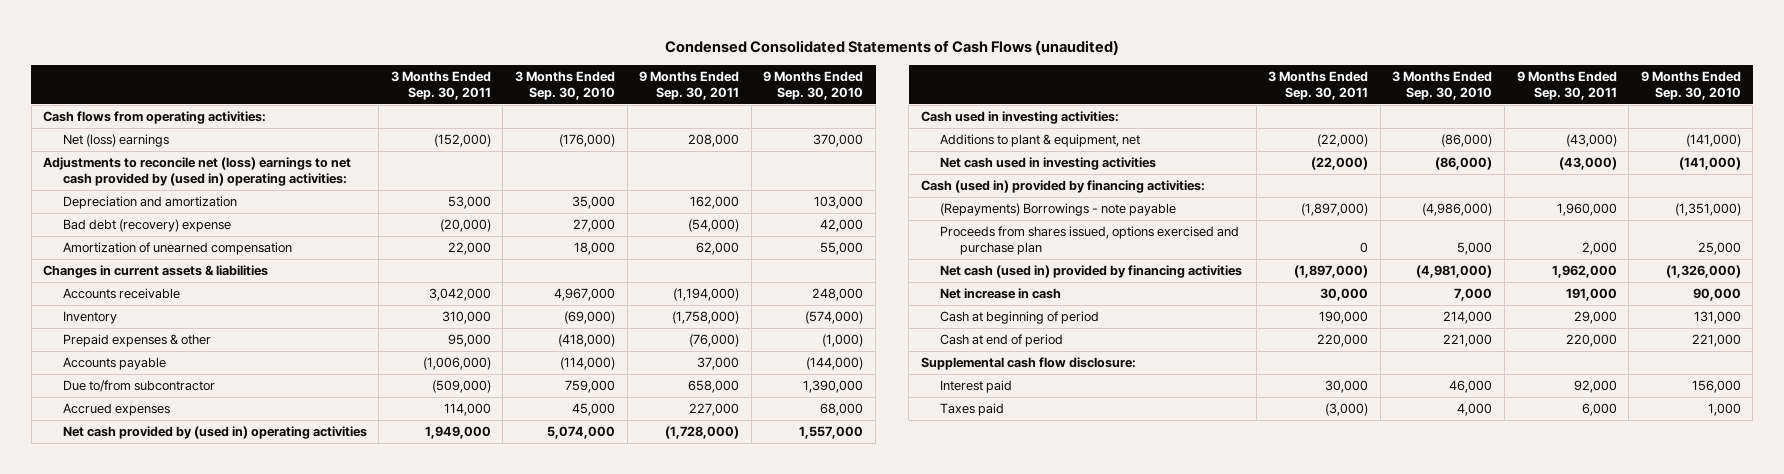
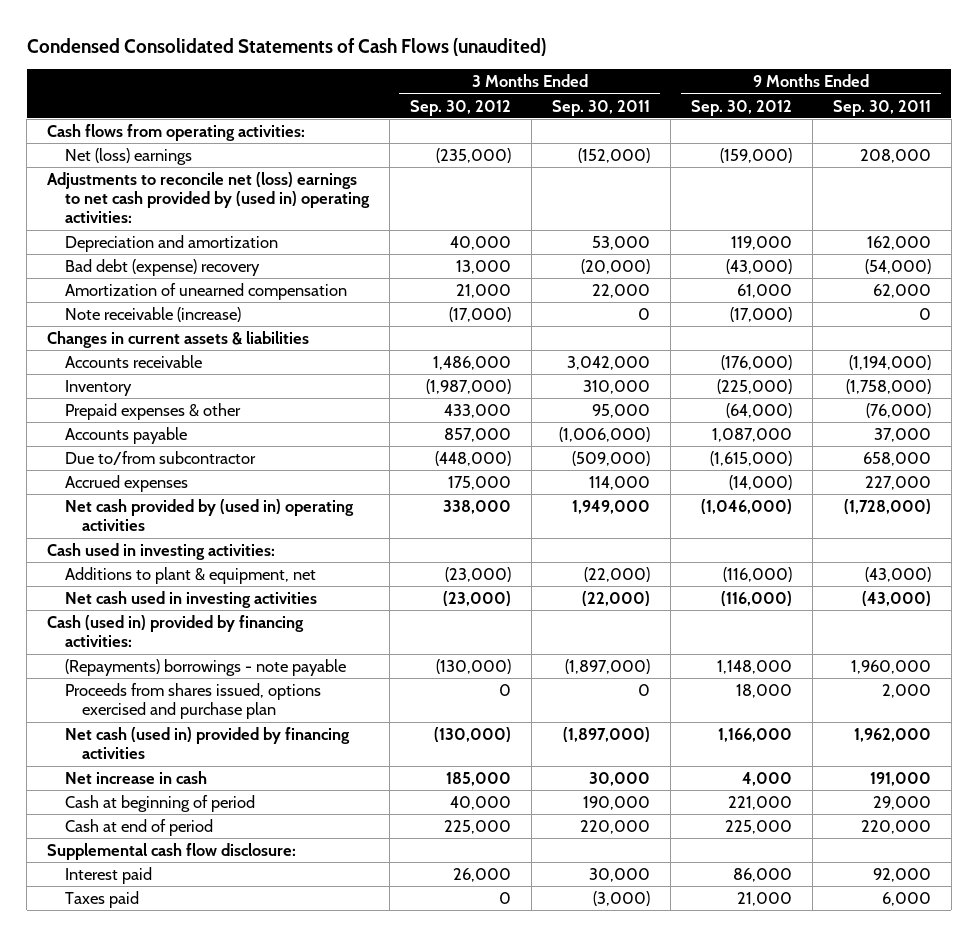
- | 3 Months Ended Sep. 30, 2011 | 3 Months Ended Sep. 30, 2010 | 9 Months Ended Sep. 30, 2011 | 9 Months Ended Sep. 30, 2010
+ | 3 Months Ended Sep. 30, 2012 | 3 Months Ended Sep. 30, 2011 | 9 Months Ended Sep. 30, 2012 | 9 Months Ended Sep. 30, 2011
- Bad debt (recovery) expense | (20,000) | 27,000 | (54,000) | 42,000
+ Bad debt (expense) recovery | 13,000 | (20,000) | (43,000) | (54,000)
+ Note receivable (increase) | (17,000) | 0 | (17,000) | 0
- (Repayments) Borrowings - note payable | (1,897,000) | (4,986,000) | 1,960,000 | (1,351,000)
+ (Repayments) borrowings - note payable | (130,000) | (1,897,000) | 1,148,000 | 1,960,000

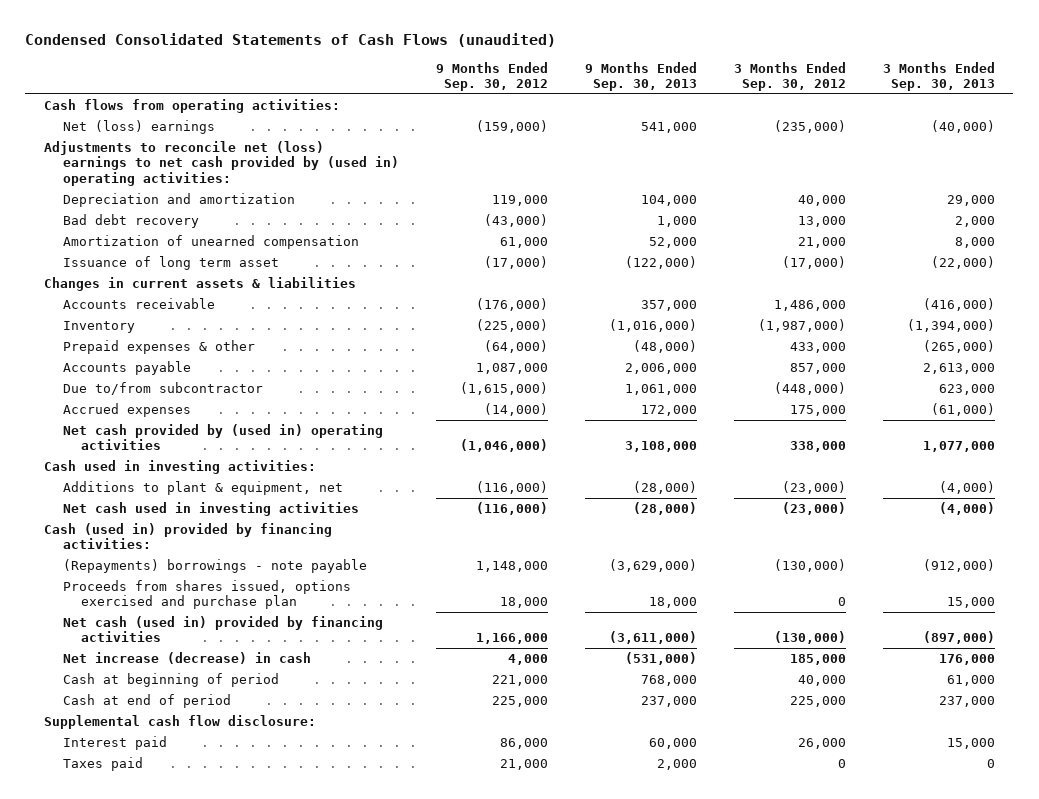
- | 3 Months Ended Sep. 30, 2012 | 3 Months Ended Sep. 30, 2011 | 9 Months Ended Sep. 30, 2012 | 9 Months Ended Sep. 30, 2011
+ | 9 Months Ended Sep. 30, 2012 | 9 Months Ended Sep. 30, 2013 | 3 Months Ended Sep. 30, 2012 | 3 Months Ended Sep. 30, 2013
- Bad debt (expense) recovery | 13,000 | (20,000) | (43,000) | (54,000)
+ Bad debt recovery | (43,000) | 1,000 | 13,000 | 2,000
- Note receivable (increase) | (17,000) | 0 | (17,000) | 0
+ Issuance of long term asset | (17,000) | (122,000) | (17,000) | (22,000)
- Net increase in cash | 185,000 | 30,000 | 4,000 | 191,000
+ Net increase (decrease) in cash | 4,000 | (531,000) | 185,000 | 176,000

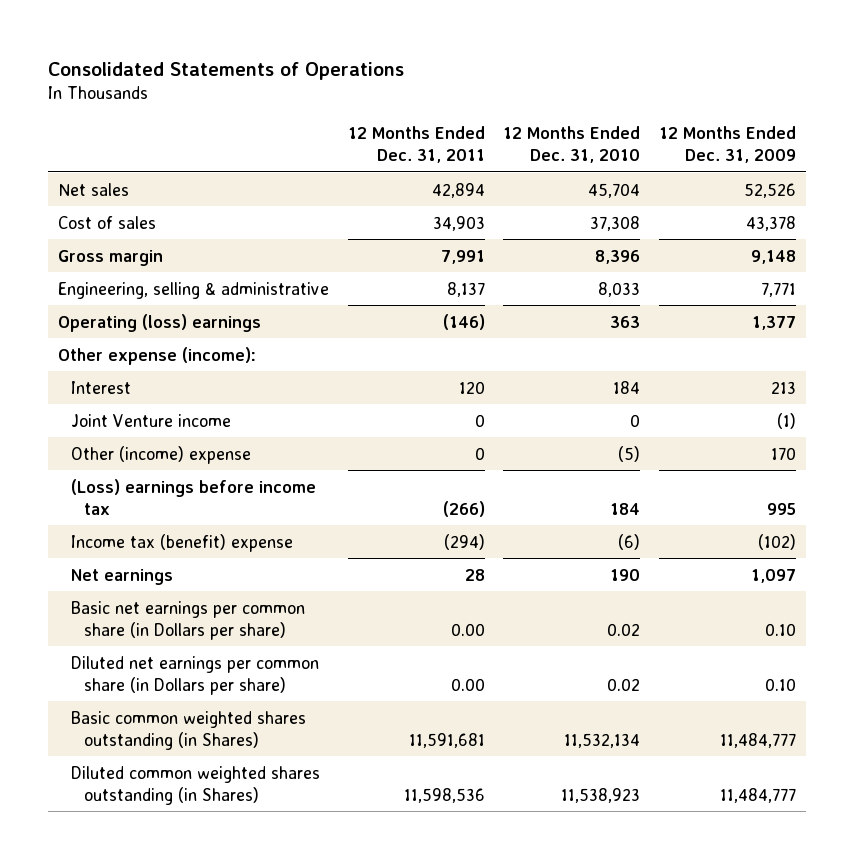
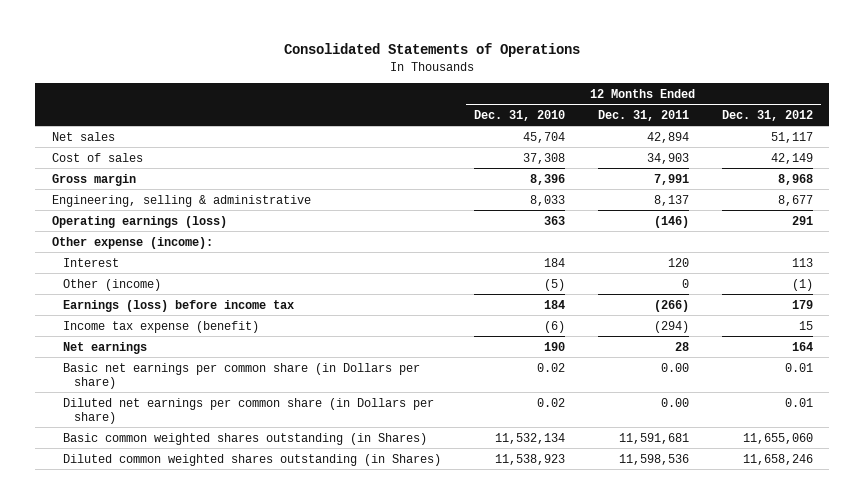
- | 12 Months Ended Dec. 31, 2011 | 12 Months Ended Dec. 31, 2010 | 12 Months Ended Dec. 31, 2009
+ | 12 Months Ended Dec. 31, 2010 | 12 Months Ended Dec. 31, 2011 | 12 Months Ended Dec. 31, 2012
- Operating (loss) earnings | (146) | 363 | 1,377
+ Operating earnings (loss) | 363 | (146) | 291
- Joint Venture income | 0 | 0 | (1)
- Other (income) expense | 0 | (5) | 170
- (Loss) earnings before income tax | (266) | 184 | 995
- Income tax (benefit) expense | (294) | (6) | (102)
+ Other (income) | (5) | 0 | (1)
+ Earnings (loss) before income tax | 184 | (266) | 179
+ Income tax expense (benefit) | (6) | (294) | 15

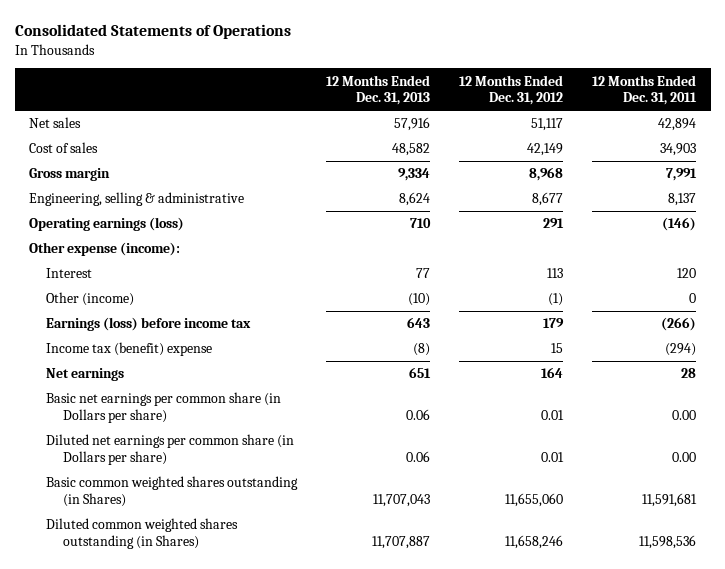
- | 12 Months Ended Dec. 31, 2010 | 12 Months Ended Dec. 31, 2011 | 12 Months Ended Dec. 31, 2012
+ | 12 Months Ended Dec. 31, 2013 | 12 Months Ended Dec. 31, 2012 | 12 Months Ended Dec. 31, 2011
- Income tax expense (benefit) | (6) | (294) | 15
+ Income tax (benefit) expense | (8) | 15 | (294)

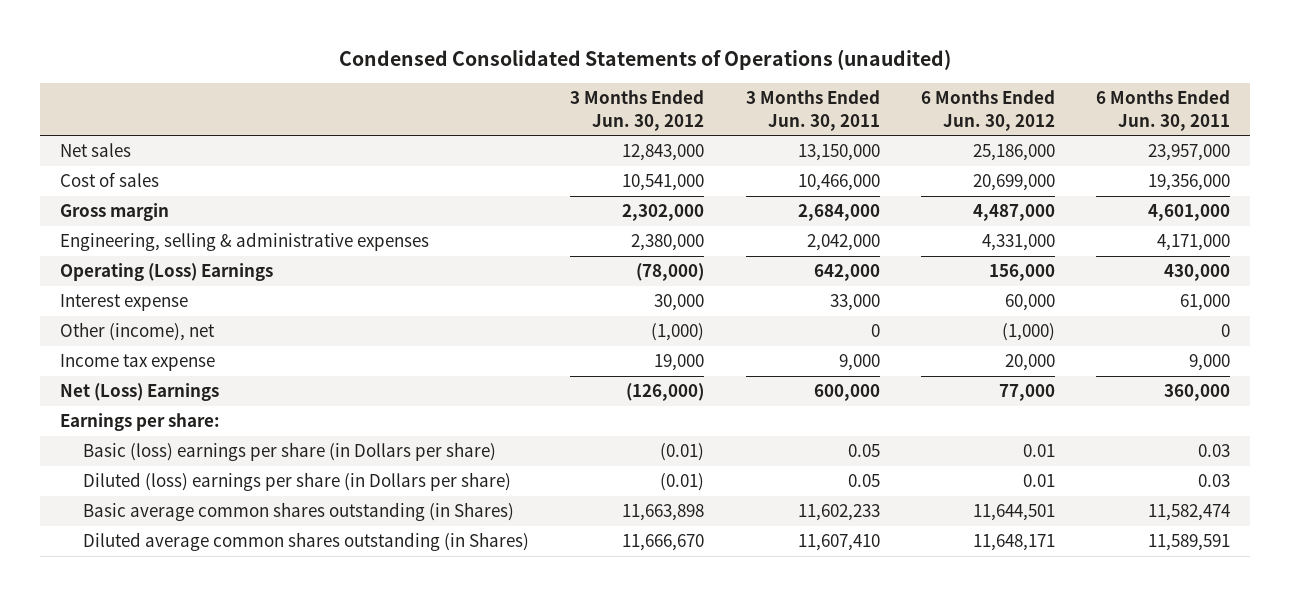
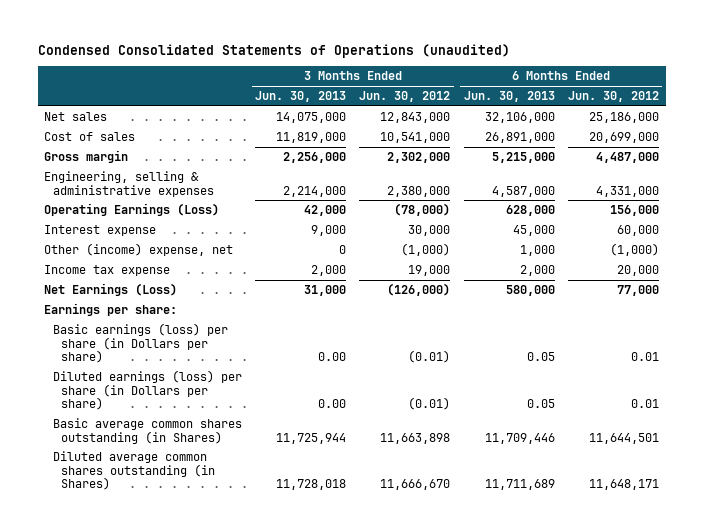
- | 3 Months Ended Jun. 30, 2012 | 3 Months Ended Jun. 30, 2011 | 6 Months Ended Jun. 30, 2012 | 6 Months Ended Jun. 30, 2011
+ | 3 Months Ended Jun. 30, 2013 | 3 Months Ended Jun. 30, 2012 | 6 Months Ended Jun. 30, 2013 | 6 Months Ended Jun. 30, 2012
- Operating (Loss) Earnings | (78,000) | 642,000 | 156,000 | 430,000
+ Operating Earnings (Loss) | 42,000 | (78,000) | 628,000 | 156,000
- Other (income), net | (1,000) | 0 | (1,000) | 0
+ Other (income) expense, net | 0 | (1,000) | 1,000 | (1,000)
- Net (Loss) Earnings | (126,000) | 600,000 | 77,000 | 360,000
+ Net Earnings (Loss) | 31,000 | (126,000) | 580,000 | 77,000
- Basic (loss) earnings per share (in Dollars per share) | (0.01) | 0.05 | 0.01 | 0.03
- Diluted (loss) earnings per share (in Dollars per share) | (0.01) | 0.05 | 0.01 | 0.03
+ Basic earnings (loss) per share (in Dollars per share) | 0.00 | (0.01) | 0.05 | 0.01
+ Diluted earnings (loss) per share (in Dollars per share) | 0.00 | (0.01) | 0.05 | 0.01

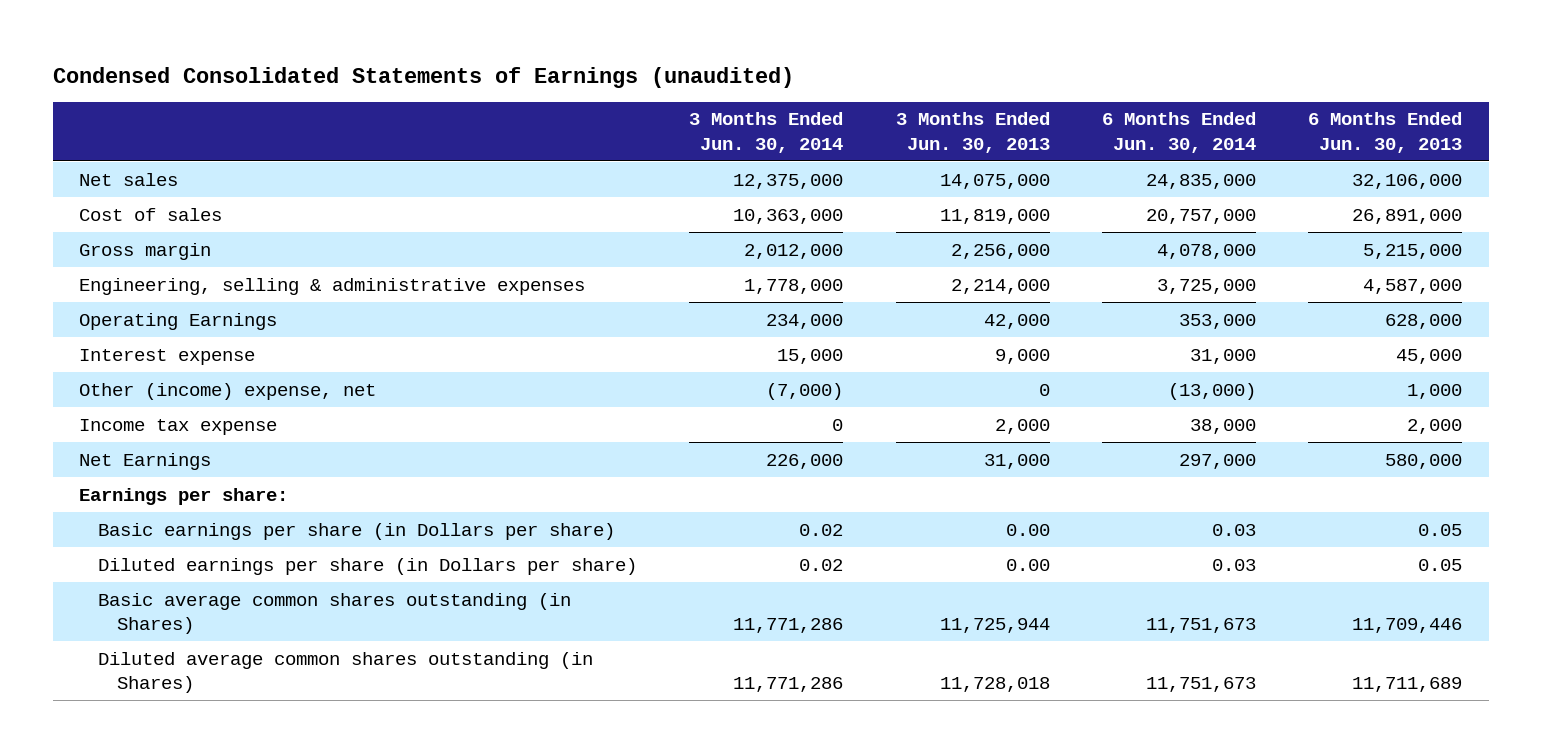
- Condensed Consolidated Statements of Operations (unaudited)
+ Condensed Consolidated Statements of Earnings (unaudited)
- | 3 Months Ended Jun. 30, 2013 | 3 Months Ended Jun. 30, 2012 | 6 Months Ended Jun. 30, 2013 | 6 Months Ended Jun. 30, 2012
+ | 3 Months Ended Jun. 30, 2014 | 3 Months Ended Jun. 30, 2013 | 6 Months Ended Jun. 30, 2014 | 6 Months Ended Jun. 30, 2013
- Operating Earnings (Loss) | 42,000 | (78,000) | 628,000 | 156,000
+ Operating Earnings | 234,000 | 42,000 | 353,000 | 628,000
- Net Earnings (Loss) | 31,000 | (126,000) | 580,000 | 77,000
+ Net Earnings | 226,000 | 31,000 | 297,000 | 580,000
- Basic earnings (loss) per share (in Dollars per share) | 0.00 | (0.01) | 0.05 | 0.01
- Diluted earnings (loss) per share (in Dollars per share) | 0.00 | (0.01) | 0.05 | 0.01
+ Basic earnings per share (in Dollars per share) | 0.02 | 0.00 | 0.03 | 0.05
+ Diluted earnings per share (in Dollars per share) | 0.02 | 0.00 | 0.03 | 0.05

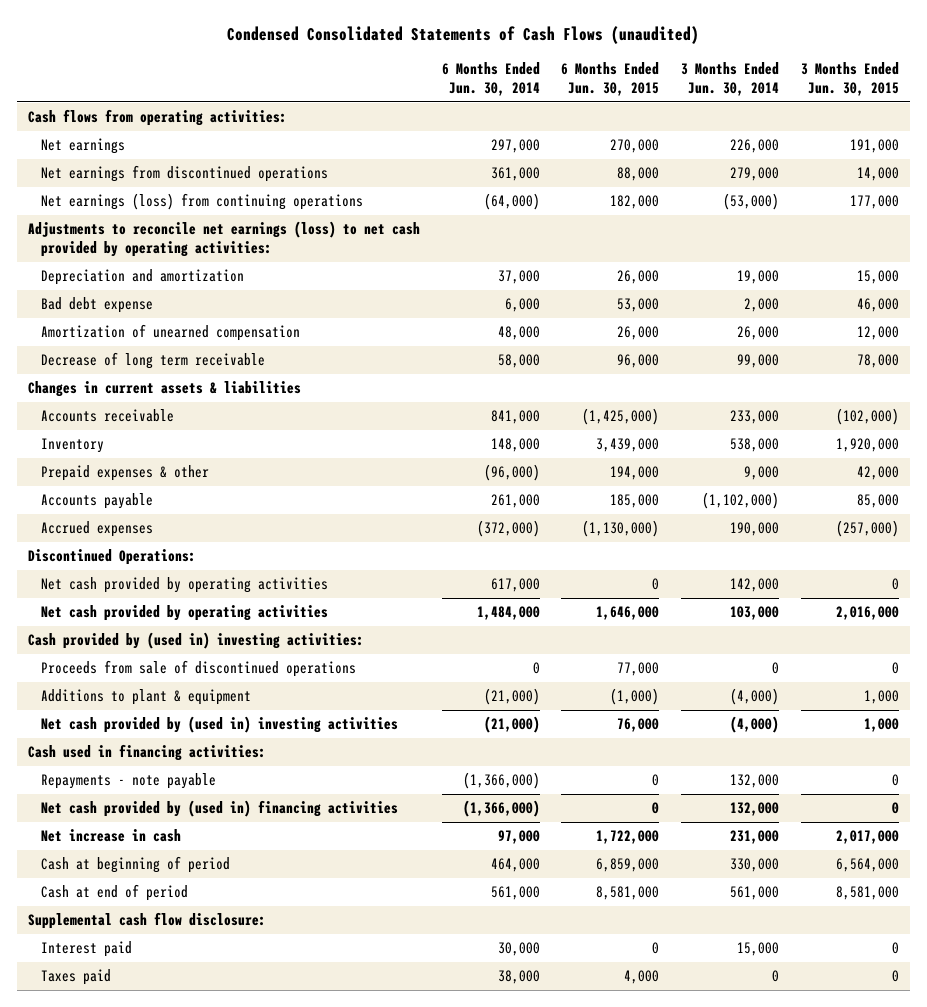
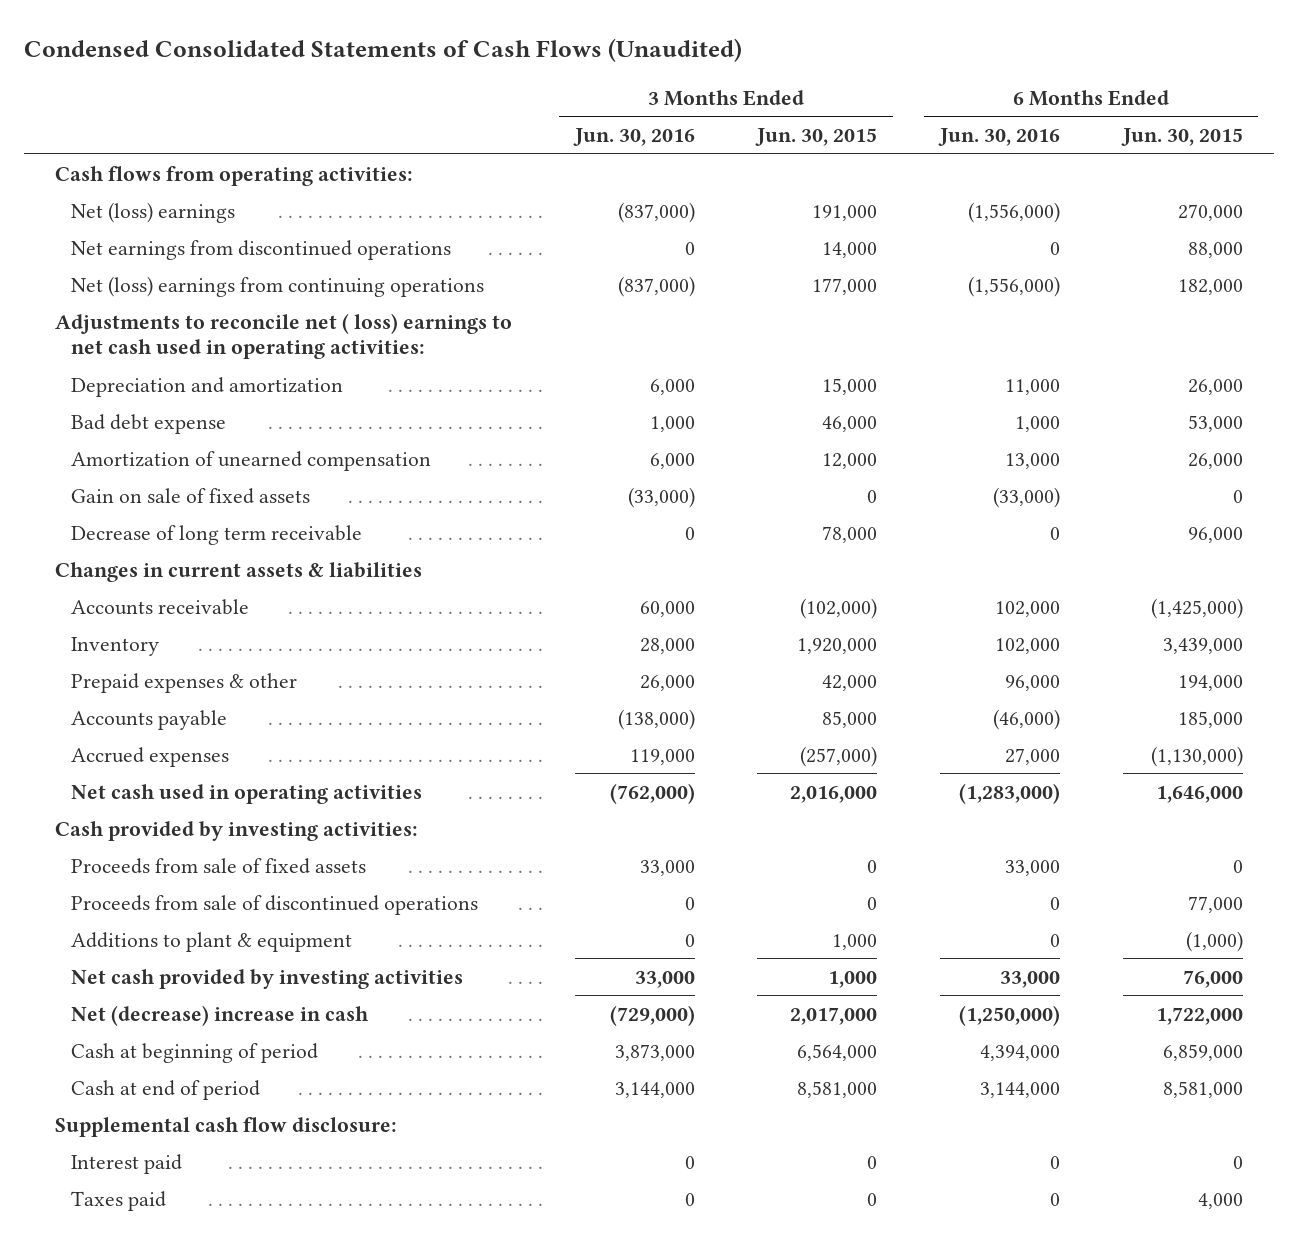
- Condensed Consolidated Statements of Cash Flows (unaudited)
+ Condensed Consolidated Statements of Cash Flows (Unaudited)
- | 6 Months Ended Jun. 30, 2014 | 6 Months Ended Jun. 30, 2015 | 3 Months Ended Jun. 30, 2014 | 3 Months Ended Jun. 30, 2015
+ | 3 Months Ended Jun. 30, 2016 | 3 Months Ended Jun. 30, 2015 | 6 Months Ended Jun. 30, 2016 | 6 Months Ended Jun. 30, 2015
- Net earnings | 297,000 | 270,000 | 226,000 | 191,000
+ Net (loss) earnings | (837,000) | 191,000 | (1,556,000) | 270,000
- Net earnings (loss) from continuing operations | (64,000) | 182,000 | (53,000) | 177,000
- Adjustments to reconcile net earnings (loss) to net cash provided by operating activities:
+ Net (loss) earnings from continuing operations | (837,000) | 177,000 | (1,556,000) | 182,000
+ Adjustments to reconcile net ( loss) earnings to net cash used in operating activities:
+ Gain on sale of fixed assets | (33,000) | 0 | (33,000) | 0
- Discontinued Operations:
- Net cash provided by operating activities | 617,000 | 0 | 142,000 | 0
- Net cash provided by operating activities | 1,484,000 | 1,646,000 | 103,000 | 2,016,000
- Cash provided by (used in) investing activities:
+ Net cash used in operating activities | (762,000) | 2,016,000 | (1,283,000) | 1,646,000
+ Cash provided by investing activities:
+ Proceeds from sale of fixed assets | 33,000 | 0 | 33,000 | 0
- Net cash provided by (used in) investing activities | (21,000) | 76,000 | (4,000) | 1,000
- Cash used in financing activities:
- Repayments - note payable | (1,366,000) | 0 | 132,000 | 0
- Net cash provided by (used in) financing activities | (1,366,000) | 0 | 132,000 | 0
- Net increase in cash | 97,000 | 1,722,000 | 231,000 | 2,017,000
+ Net cash provided by investing activities | 33,000 | 1,000 | 33,000 | 76,000
+ Net (decrease) increase in cash | (729,000) | 2,017,000 | (1,250,000) | 1,722,000

